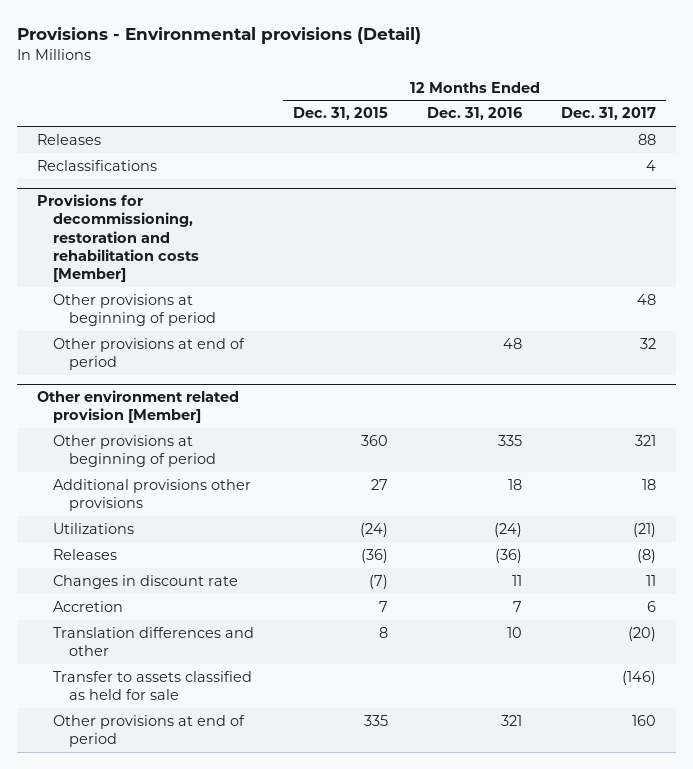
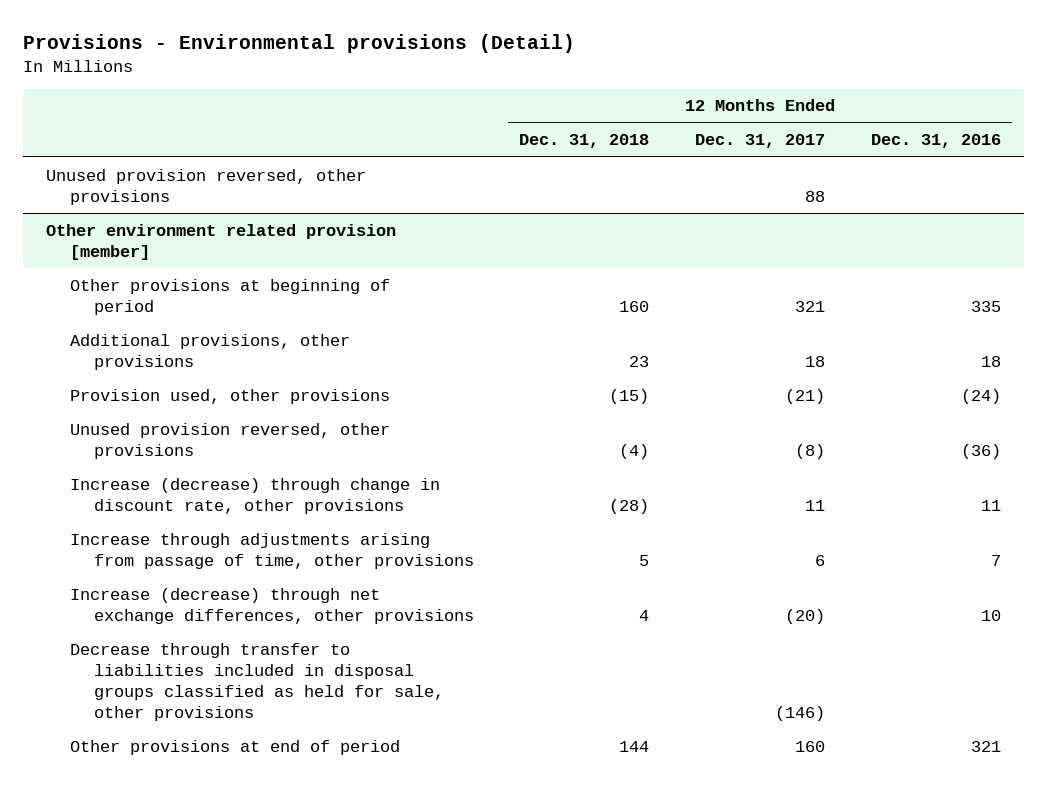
- | 12 Months Ended Dec. 31, 2015 | 12 Months Ended Dec. 31, 2016 | 12 Months Ended Dec. 31, 2017
+ | 12 Months Ended Dec. 31, 2018 | 12 Months Ended Dec. 31, 2017 | 12 Months Ended Dec. 31, 2016
- Releases | | | 88
- Reclassifications | | | 4
- Provisions for decommissioning, restoration and rehabilitation costs [Member]
- Other provisions at beginning of period | | | 48
- Other provisions at end of period | | 48 | 32
- Other environment related provision [Member]
+ Unused provision reversed, other provisions | | 88 |
+ Other environment related provision [member]
- Additional provisions other provisions | 27 | 18 | 18
- Utilizations | (24) | (24) | (21)
- Releases | (36) | (36) | (8)
- Changes in discount rate | (7) | 11 | 11
- Accretion | 7 | 7 | 6
- Translation differences and other | 8 | 10 | (20)
- Transfer to assets classified as held for sale | | | (146)
+ Additional provisions, other provisions | 23 | 18 | 18
+ Provision used, other provisions | (15) | (21) | (24)
+ Unused provision reversed, other provisions | (4) | (8) | (36)
+ Increase (decrease) through change in discount rate, other provisions | (28) | 11 | 11
+ Increase through adjustments arising from passage of time, other provisions | 5 | 6 | 7
+ Increase (decrease) through net exchange differences, other provisions | 4 | (20) | 10
+ Decrease through transfer to liabilities included in disposal groups classified as held for sale, other provisions | | (146) |

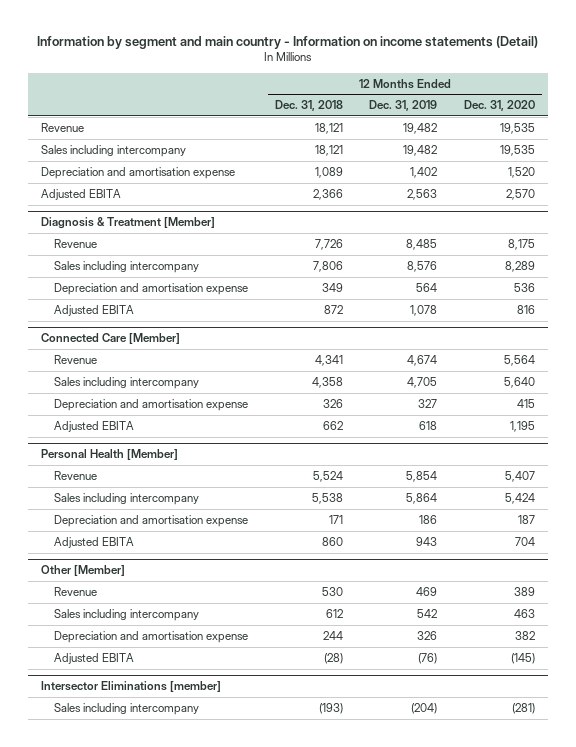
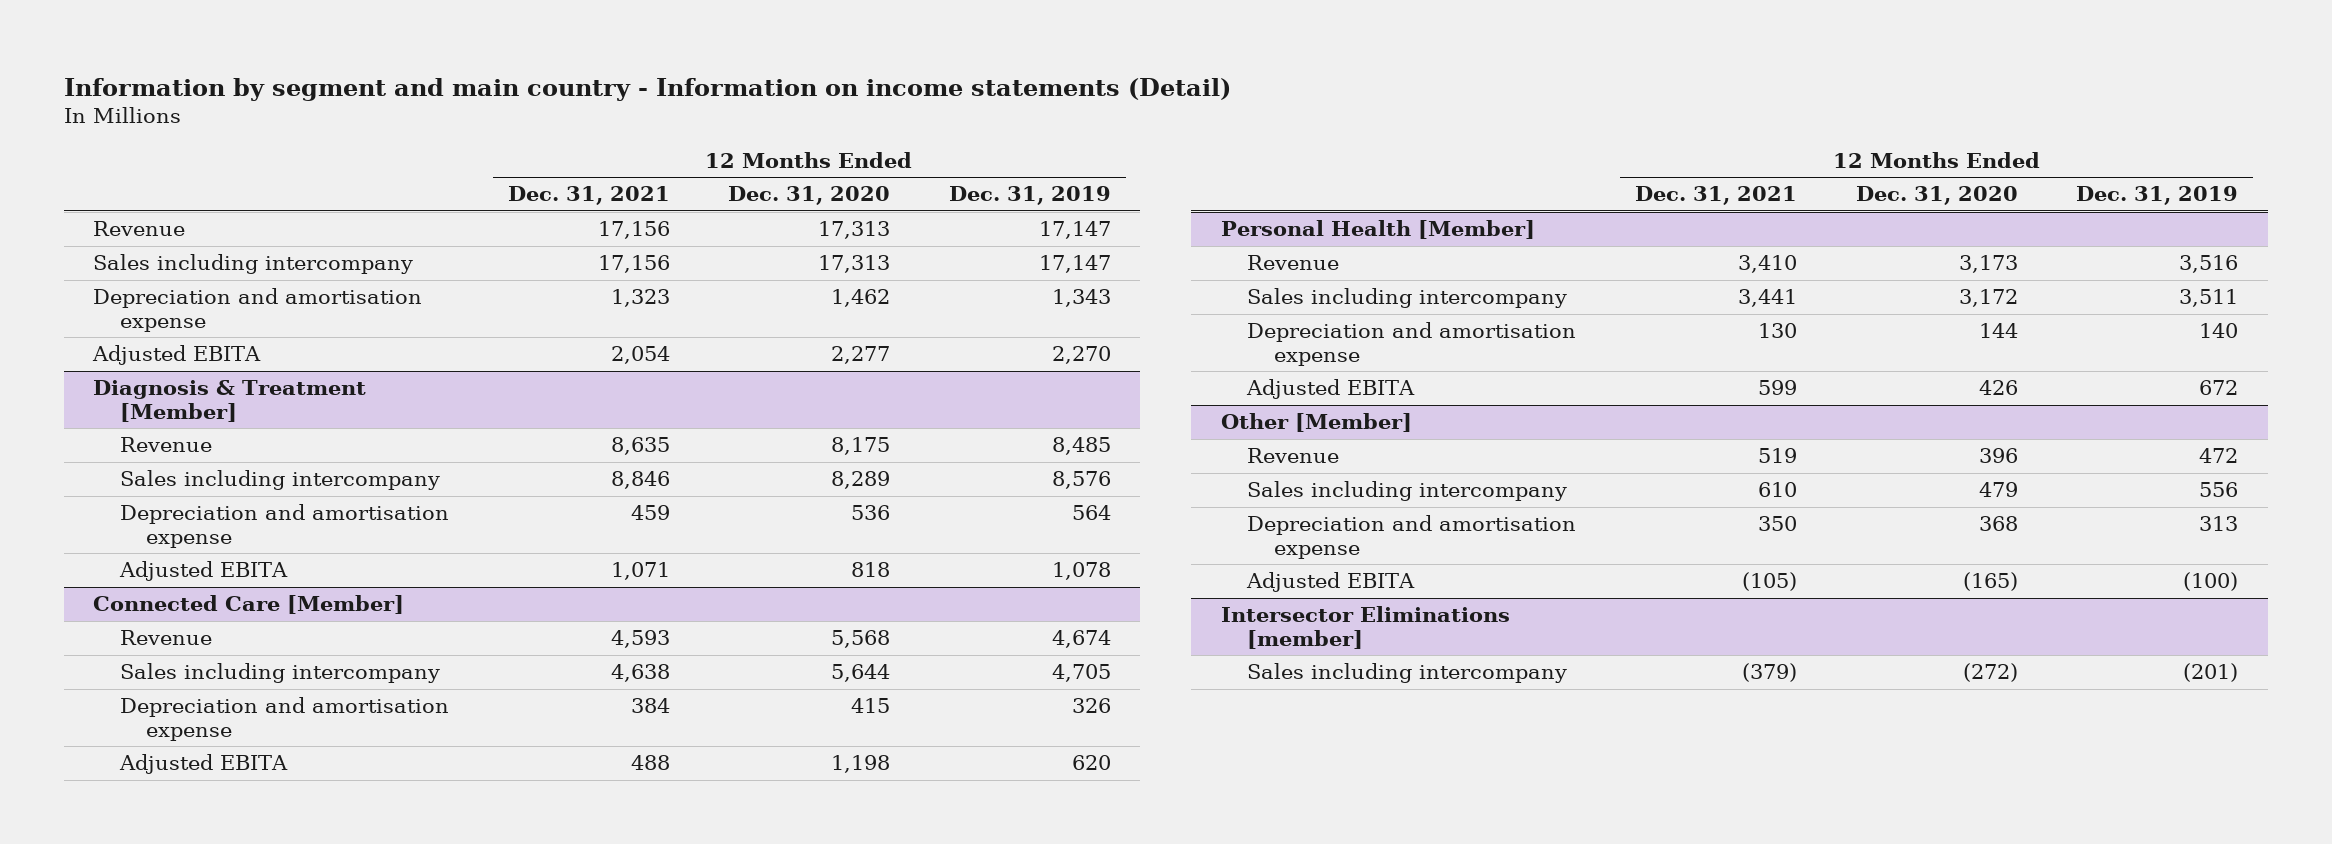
- | 12 Months Ended Dec. 31, 2018 | 12 Months Ended Dec. 31, 2019 | 12 Months Ended Dec. 31, 2020
+ | 12 Months Ended Dec. 31, 2021 | 12 Months Ended Dec. 31, 2020 | 12 Months Ended Dec. 31, 2019
- Revenue | 18,121 | 19,482 | 19,535
- Sales including intercompany | 18,121 | 19,482 | 19,535
- Depreciation and amortisation expense | 1,089 | 1,402 | 1,520
- Adjusted EBITA | 2,366 | 2,563 | 2,570
+ Revenue | 17,156 | 17,313 | 17,147
+ Sales including intercompany | 17,156 | 17,313 | 17,147
+ Depreciation and amortisation expense | 1,323 | 1,462 | 1,343
+ Adjusted EBITA | 2,054 | 2,277 | 2,270
@ Diagnosis & Treatment [Member]
- Adjusted EBITA | 872 | 1,078 | 816
+ Adjusted EBITA | 1,071 | 818 | 1,078
@ Connected Care [Member]
- Revenue | 4,341 | 4,674 | 5,564
- Sales including intercompany | 4,358 | 4,705 | 5,640
- Depreciation and amortisation expense | 326 | 327 | 415
- Adjusted EBITA | 662 | 618 | 1,195
+ Revenue | 4,593 | 5,568 | 4,674
+ Sales including intercompany | 4,638 | 5,644 | 4,705
+ Depreciation and amortisation expense | 384 | 415 | 326
+ Adjusted EBITA | 488 | 1,198 | 620
@ Personal Health [Member]
- Revenue | 5,524 | 5,854 | 5,407
- Sales including intercompany | 5,538 | 5,864 | 5,424
- Depreciation and amortisation expense | 171 | 186 | 187
- Adjusted EBITA | 860 | 943 | 704
+ Revenue | 3,410 | 3,173 | 3,516
+ Sales including intercompany | 3,441 | 3,172 | 3,511
+ Depreciation and amortisation expense | 130 | 144 | 140
+ Adjusted EBITA | 599 | 426 | 672
@ Other [Member]
- Revenue | 530 | 469 | 389
- Sales including intercompany | 612 | 542 | 463
- Depreciation and amortisation expense | 244 | 326 | 382
- Adjusted EBITA | (28) | (76) | (145)
+ Revenue | 519 | 396 | 472
+ Sales including intercompany | 610 | 479 | 556
+ Depreciation and amortisation expense | 350 | 368 | 313
+ Adjusted EBITA | (105) | (165) | (100)
@ Intersector Eliminations [member]
- Sales including intercompany | (193) | (204) | (281)
+ Sales including intercompany | (379) | (272) | (201)

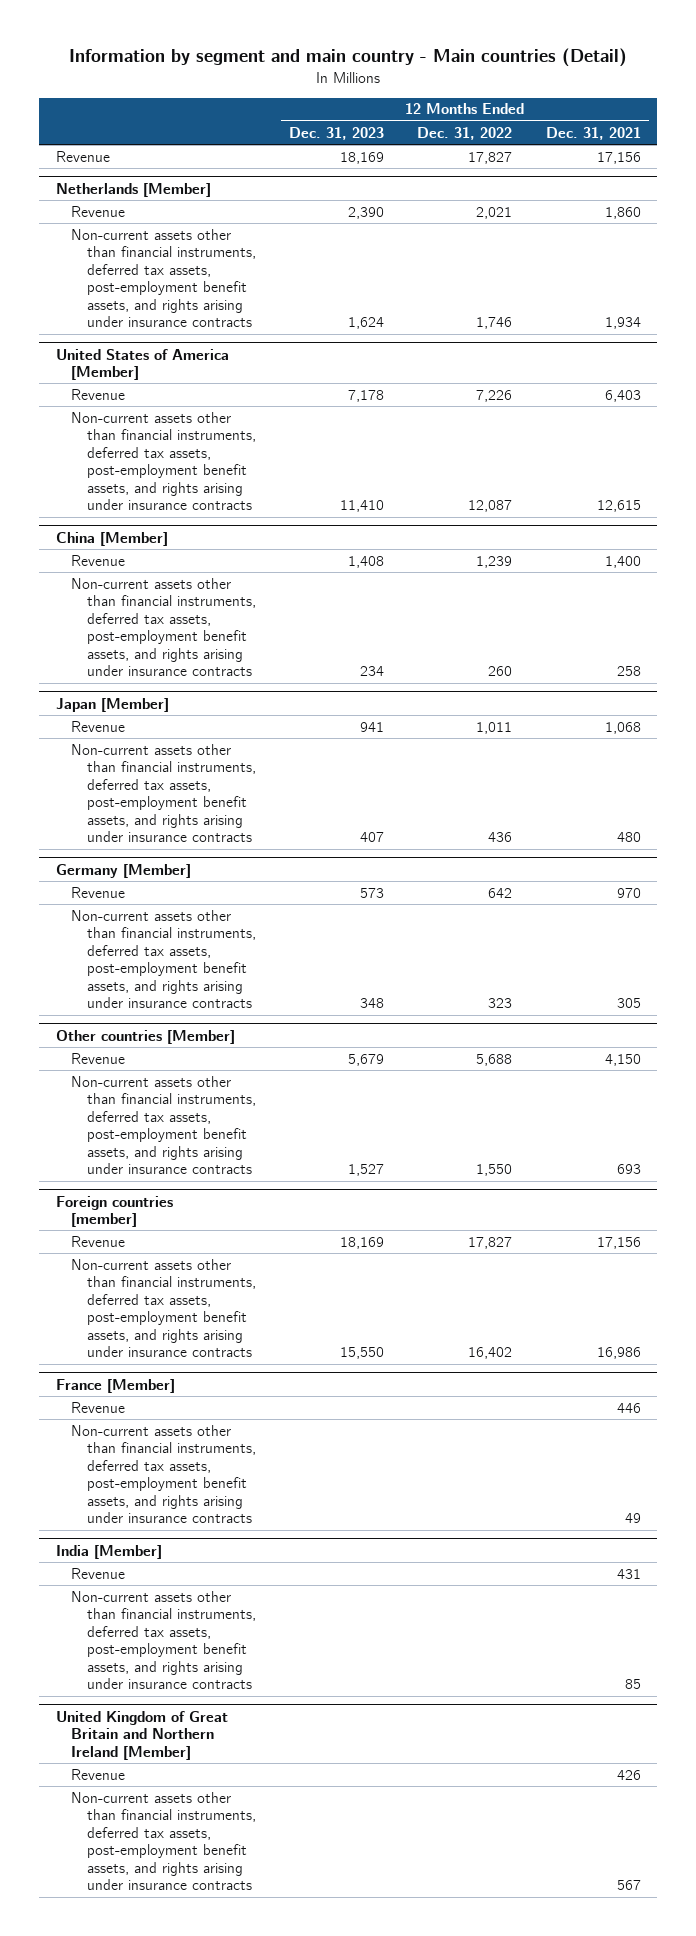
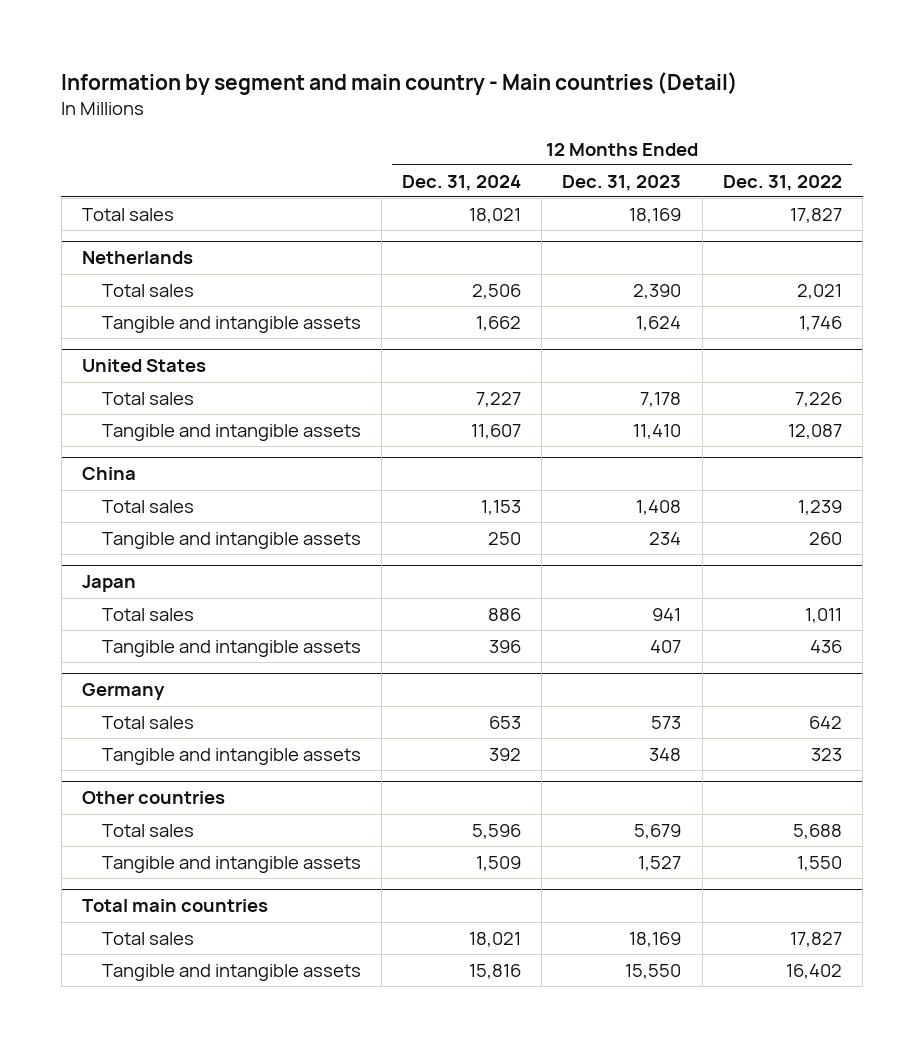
- | 12 Months Ended Dec. 31, 2023 | 12 Months Ended Dec. 31, 2022 | 12 Months Ended Dec. 31, 2021
+ | 12 Months Ended Dec. 31, 2024 | 12 Months Ended Dec. 31, 2023 | 12 Months Ended Dec. 31, 2022
- Revenue | 18,169 | 17,827 | 17,156
- Netherlands [Member]
- Revenue | 2,390 | 2,021 | 1,860
- Non-current assets other than financial instruments, deferred tax assets, post-employment benefit assets, and rights arising under insurance contracts | 1,624 | 1,746 | 1,934
- United States of America [Member]
- Revenue | 7,178 | 7,226 | 6,403
- Non-current assets other than financial instruments, deferred tax assets, post-employment benefit assets, and rights arising under insurance contracts | 11,410 | 12,087 | 12,615
- China [Member]
- Revenue | 1,408 | 1,239 | 1,400
- Non-current assets other than financial instruments, deferred tax assets, post-employment benefit assets, and rights arising under insurance contracts | 234 | 260 | 258
- Japan [Member]
- Revenue | 941 | 1,011 | 1,068
- Non-current assets other than financial instruments, deferred tax assets, post-employment benefit assets, and rights arising under insurance contracts | 407 | 436 | 480
- Germany [Member]
- Revenue | 573 | 642 | 970
- Non-current assets other than financial instruments, deferred tax assets, post-employment benefit assets, and rights arising under insurance contracts | 348 | 323 | 305
- Other countries [Member]
- Revenue | 5,679 | 5,688 | 4,150
- Non-current assets other than financial instruments, deferred tax assets, post-employment benefit assets, and rights arising under insurance contracts | 1,527 | 1,550 | 693
- Foreign countries [member]
- Revenue | 18,169 | 17,827 | 17,156
- Non-current assets other than financial instruments, deferred tax assets, post-employment benefit assets, and rights arising under insurance contracts | 15,550 | 16,402 | 16,986
- France [Member]
- Revenue | | | 446
- Non-current assets other than financial instruments, deferred tax assets, post-employment benefit assets, and rights arising under insurance contracts | | | 49
- India [Member]
- Revenue | | | 431
- Non-current assets other than financial instruments, deferred tax assets, post-employment benefit assets, and rights arising under insurance contracts | | | 85
- United Kingdom of Great Britain and Northern Ireland [Member]
- Revenue | | | 426
- Non-current assets other than financial instruments, deferred tax assets, post-employment benefit assets, and rights arising under insurance contracts | | | 567
+ Total sales | 18,021 | 18,169 | 17,827
+ Netherlands
+ Total sales | 2,506 | 2,390 | 2,021
+ Tangible and intangible assets | 1,662 | 1,624 | 1,746
+ United States
+ Total sales | 7,227 | 7,178 | 7,226
+ Tangible and intangible assets | 11,607 | 11,410 | 12,087
+ China
+ Total sales | 1,153 | 1,408 | 1,239
+ Tangible and intangible assets | 250 | 234 | 260
+ Japan
+ Total sales | 886 | 941 | 1,011
+ Tangible and intangible assets | 396 | 407 | 436
+ Germany
+ Total sales | 653 | 573 | 642
+ Tangible and intangible assets | 392 | 348 | 323
+ Other countries
+ Total sales | 5,596 | 5,679 | 5,688
+ Tangible and intangible assets | 1,509 | 1,527 | 1,550
+ Total main countries
+ Total sales | 18,021 | 18,169 | 17,827
+ Tangible and intangible assets | 15,816 | 15,550 | 16,402

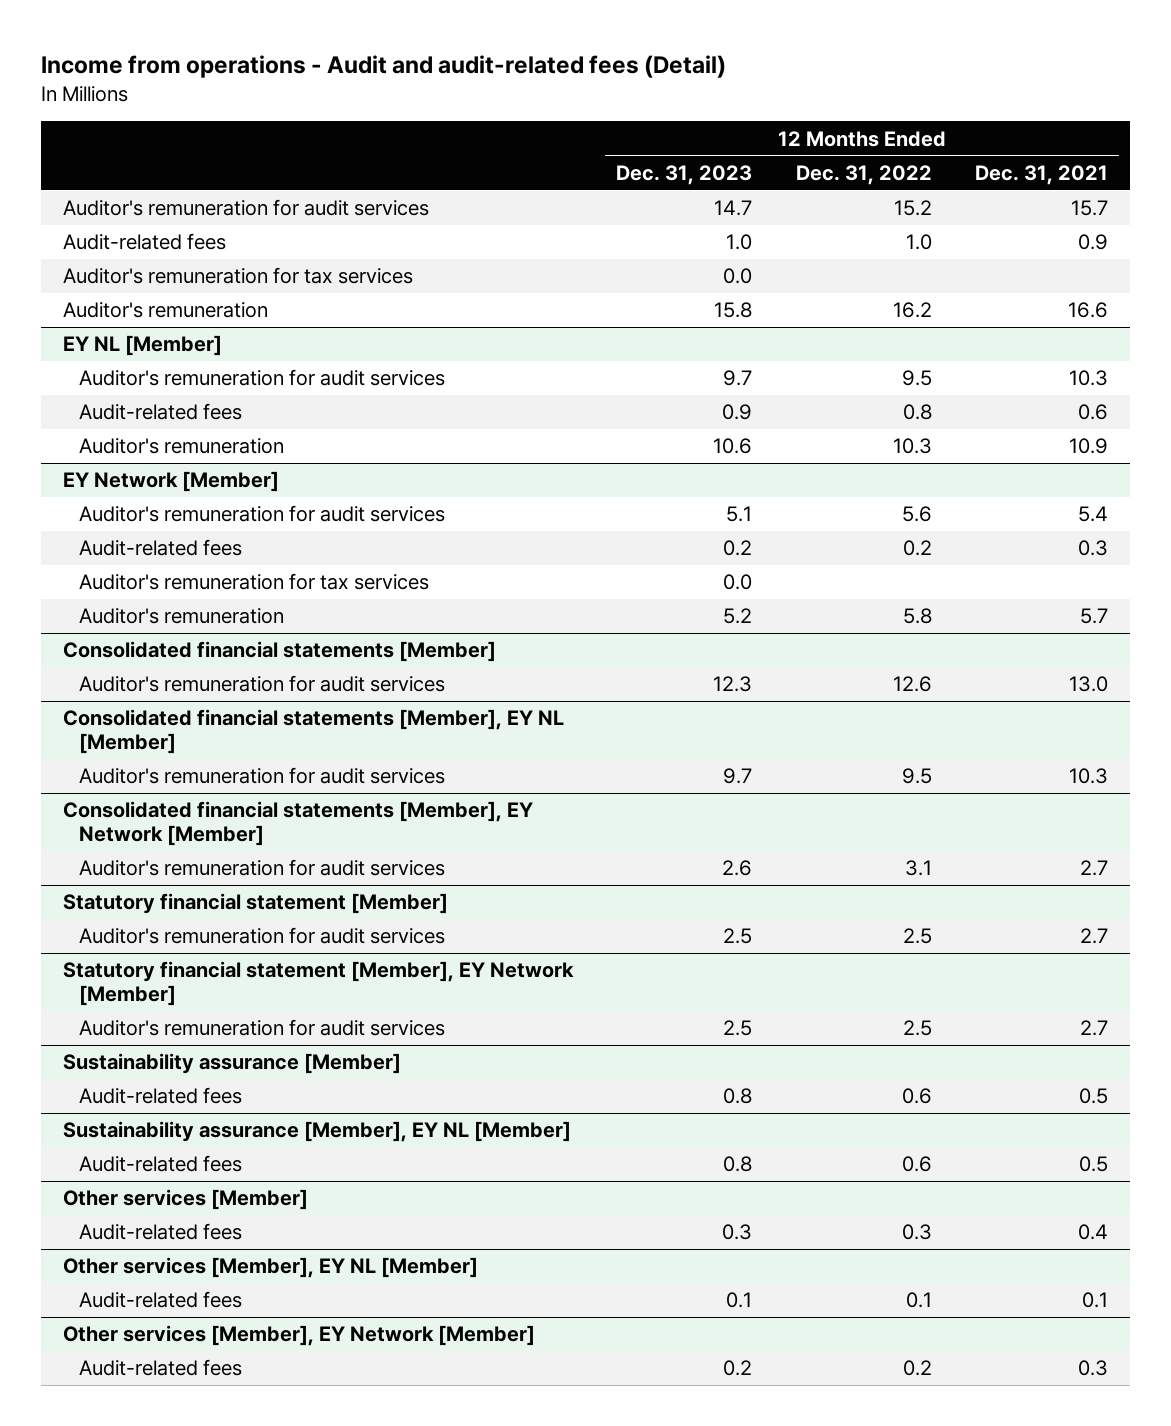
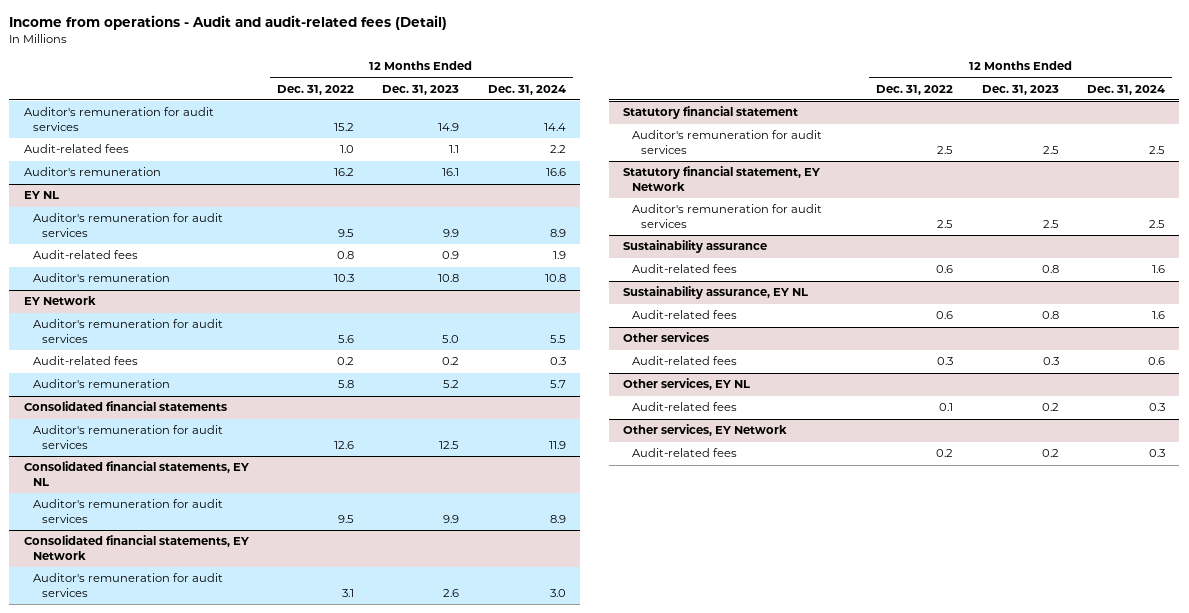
- | 12 Months Ended Dec. 31, 2023 | 12 Months Ended Dec. 31, 2022 | 12 Months Ended Dec. 31, 2021
+ | 12 Months Ended Dec. 31, 2022 | 12 Months Ended Dec. 31, 2023 | 12 Months Ended Dec. 31, 2024
- Auditor's remuneration for audit services | 14.7 | 15.2 | 15.7
- Audit-related fees | 1.0 | 1.0 | 0.9
- Auditor's remuneration for tax services | 0.0 | |
- Auditor's remuneration | 15.8 | 16.2 | 16.6
- EY NL [Member]
- Auditor's remuneration for audit services | 9.7 | 9.5 | 10.3
+ Auditor's remuneration for audit services | 15.2 | 14.9 | 14.4
+ Audit-related fees | 1.0 | 1.1 | 2.2
+ Auditor's remuneration | 16.2 | 16.1 | 16.6
+ EY NL
+ Auditor's remuneration for audit services | 9.5 | 9.9 | 8.9
- Auditor's remuneration | 10.6 | 10.3 | 10.9
- EY Network [Member]
- Auditor's remuneration for audit services | 5.1 | 5.6 | 5.4
+ Auditor's remuneration | 10.3 | 10.8 | 10.8
+ EY Network
+ Auditor's remuneration for audit services | 5.6 | 5.0 | 5.5
- Auditor's remuneration for tax services | 0.0 | |
- Consolidated financial statements [Member]
- Auditor's remuneration for audit services | 12.3 | 12.6 | 13.0
- Consolidated financial statements [Member], EY NL [Member]
- Auditor's remuneration for audit services | 9.7 | 9.5 | 10.3
- Consolidated financial statements [Member], EY Network [Member]
+ Consolidated financial statements
+ Auditor's remuneration for audit services | 12.6 | 12.5 | 11.9
+ Consolidated financial statements, EY NL
+ Auditor's remuneration for audit services | 9.5 | 9.9 | 8.9
+ Consolidated financial statements, EY Network
- Statutory financial statement [Member]
+ Statutory financial statement
- Statutory financial statement [Member], EY Network [Member]
+ Statutory financial statement, EY Network
- Sustainability assurance [Member]
+ Sustainability assurance
- Sustainability assurance [Member], EY NL [Member]
+ Sustainability assurance, EY NL
- Other services [Member]
+ Other services
- Other services [Member], EY NL [Member]
- Audit-related fees | 0.1 | 0.1 | 0.1
- Other services [Member], EY Network [Member]
+ Other services, EY NL
+ Audit-related fees | 0.1 | 0.2 | 0.3
+ Other services, EY Network

